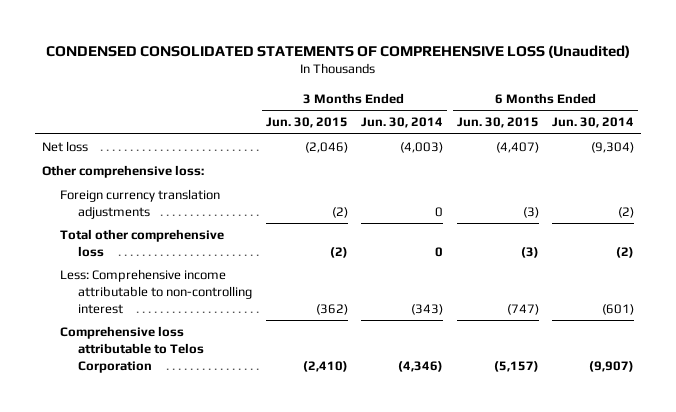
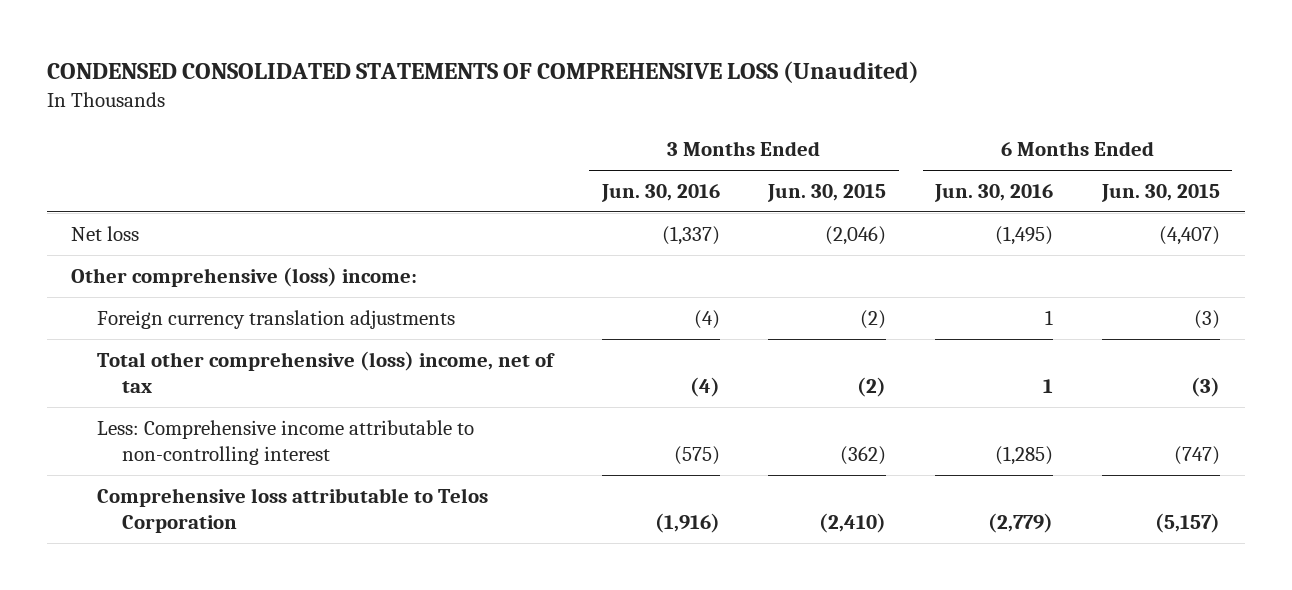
- | 3 Months Ended Jun. 30, 2015 | 3 Months Ended Jun. 30, 2014 | 6 Months Ended Jun. 30, 2015 | 6 Months Ended Jun. 30, 2014
+ | 3 Months Ended Jun. 30, 2016 | 3 Months Ended Jun. 30, 2015 | 6 Months Ended Jun. 30, 2016 | 6 Months Ended Jun. 30, 2015
- Other comprehensive loss:
+ Other comprehensive (loss) income:
- Total other comprehensive loss | (2) | 0 | (3) | (2)
+ Total other comprehensive (loss) income, net of tax | (4) | (2) | 1 | (3)

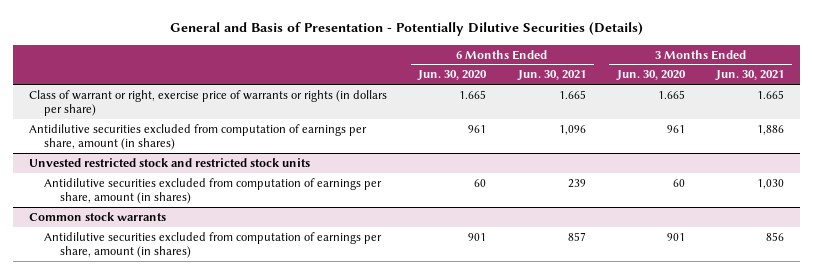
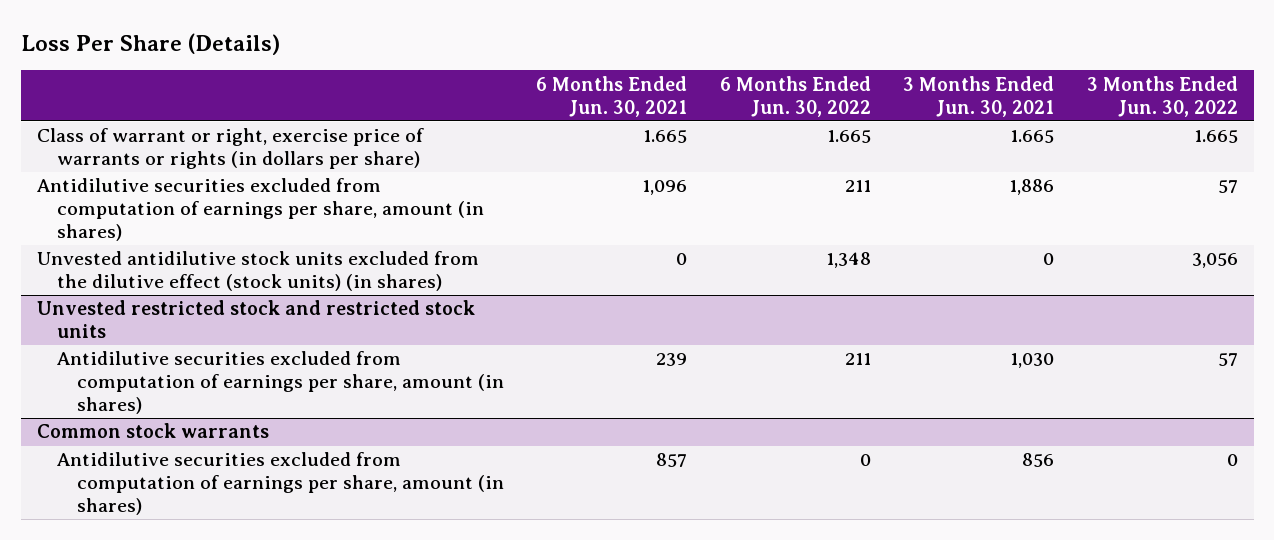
- General and Basis of Presentation - Potentially Dilutive Securities (Details)
+ Loss Per Share (Details)
- | 6 Months Ended Jun. 30, 2020 | 6 Months Ended Jun. 30, 2021 | 3 Months Ended Jun. 30, 2020 | 3 Months Ended Jun. 30, 2021
+ | 6 Months Ended Jun. 30, 2021 | 6 Months Ended Jun. 30, 2022 | 3 Months Ended Jun. 30, 2021 | 3 Months Ended Jun. 30, 2022
+ Unvested antidilutive stock units excluded from the dilutive effect (stock units) (in shares) | 0 | 1,348 | 0 | 3,056

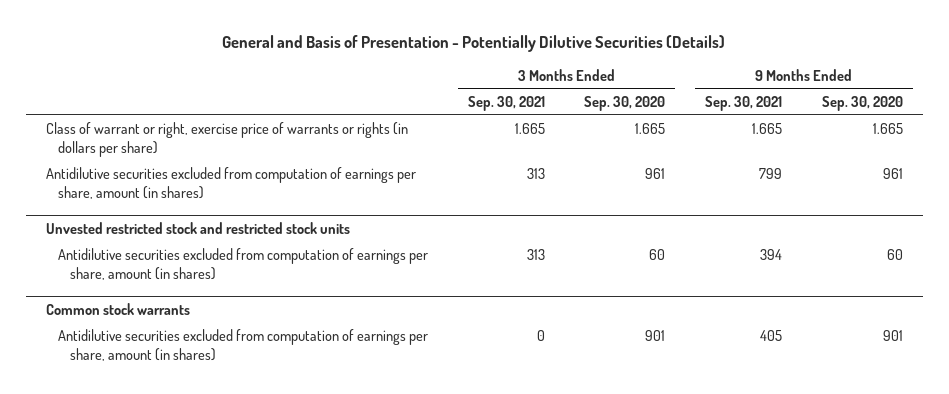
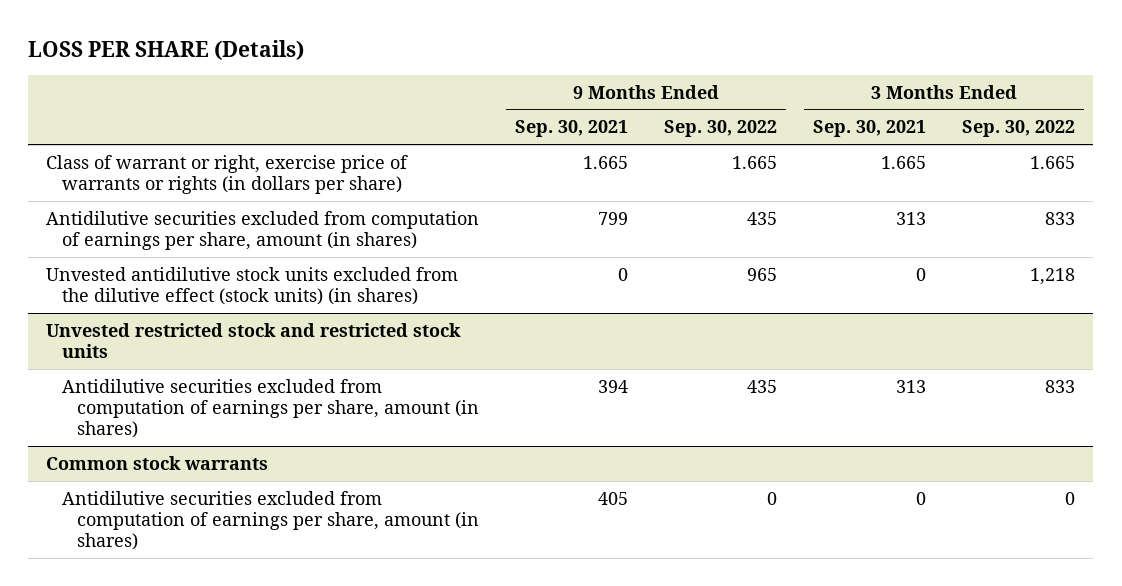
- General and Basis of Presentation - Potentially Dilutive Securities (Details)
+ LOSS PER SHARE (Details)
- | 3 Months Ended Sep. 30, 2021 | 3 Months Ended Sep. 30, 2020 | 9 Months Ended Sep. 30, 2021 | 9 Months Ended Sep. 30, 2020
+ | 9 Months Ended Sep. 30, 2021 | 9 Months Ended Sep. 30, 2022 | 3 Months Ended Sep. 30, 2021 | 3 Months Ended Sep. 30, 2022
+ Unvested antidilutive stock units excluded from the dilutive effect (stock units) (in shares) | 0 | 965 | 0 | 1,218

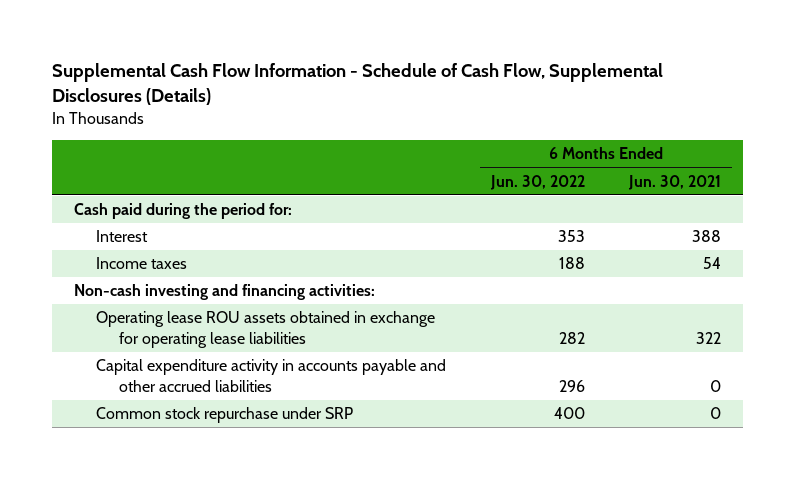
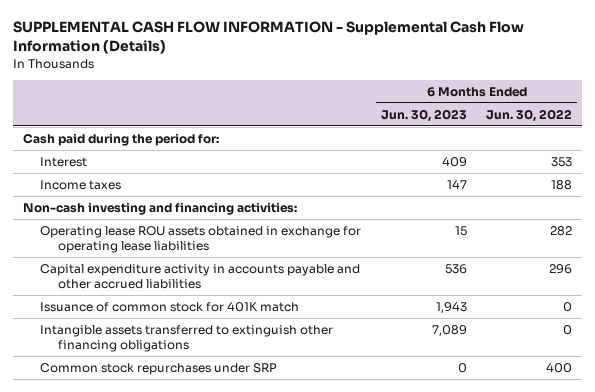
- Supplemental Cash Flow Information - Schedule of Cash Flow, Supplemental Disclosures (Details)
+ SUPPLEMENTAL CASH FLOW INFORMATION - Supplemental Cash Flow Information (Details)
- | 6 Months Ended Jun. 30, 2022 | 6 Months Ended Jun. 30, 2021
+ | 6 Months Ended Jun. 30, 2023 | 6 Months Ended Jun. 30, 2022
- Common stock repurchase under SRP | 400 | 0
+ Issuance of common stock for 401K match | 1,943 | 0
+ Intangible assets transferred to extinguish other financing obligations | 7,089 | 0
+ Common stock repurchases under SRP | 0 | 400

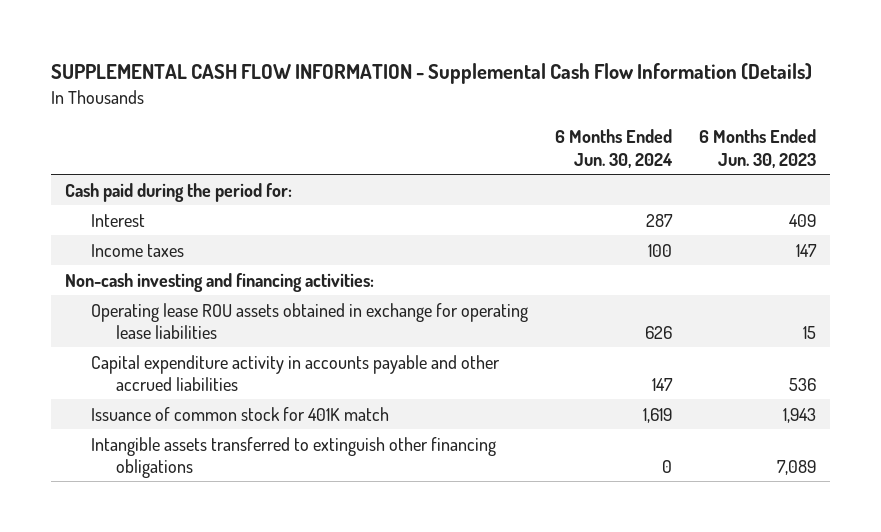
- | 6 Months Ended Jun. 30, 2023 | 6 Months Ended Jun. 30, 2022
+ | 6 Months Ended Jun. 30, 2024 | 6 Months Ended Jun. 30, 2023
- Common stock repurchases under SRP | 0 | 400

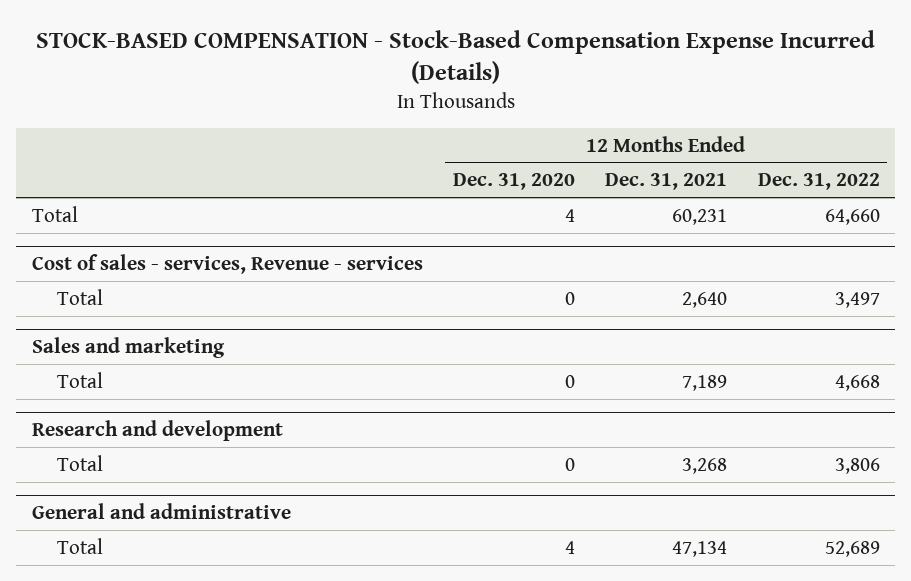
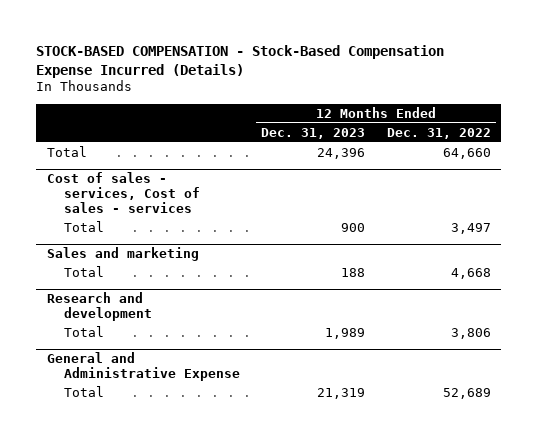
- | 12 Months Ended Dec. 31, 2020 | 12 Months Ended Dec. 31, 2021 | 12 Months Ended Dec. 31, 2022
+ | 12 Months Ended Dec. 31, 2023 | 12 Months Ended Dec. 31, 2022
- Cost of sales - services, Revenue - services
+ Cost of sales - services, Cost of sales - services
- General and administrative
+ General and Administrative Expense

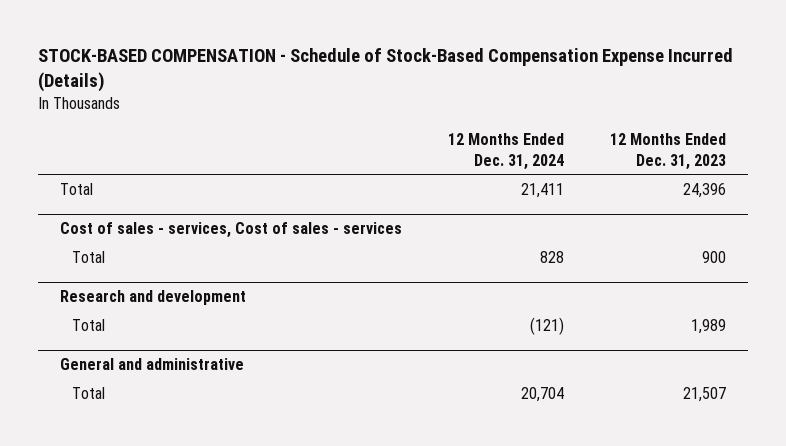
- STOCK-BASED COMPENSATION - Stock-Based Compensation Expense Incurred (Details)
+ STOCK-BASED COMPENSATION - Schedule of Stock-Based Compensation Expense Incurred (Details)
- | 12 Months Ended Dec. 31, 2023 | 12 Months Ended Dec. 31, 2022
+ | 12 Months Ended Dec. 31, 2024 | 12 Months Ended Dec. 31, 2023
- Sales and marketing
- Total | 188 | 4,668
- General and Administrative Expense
- Total | 21,319 | 52,689
+ General and administrative
+ Total | 20,704 | 21,507

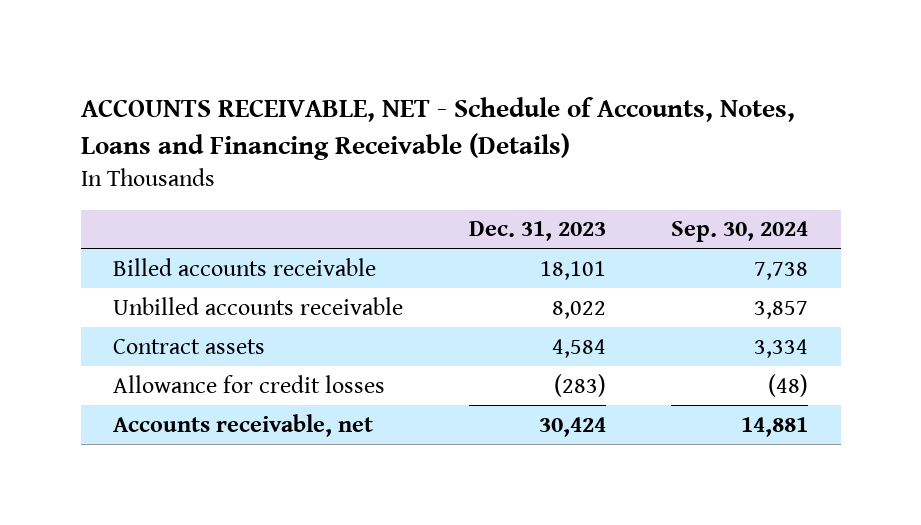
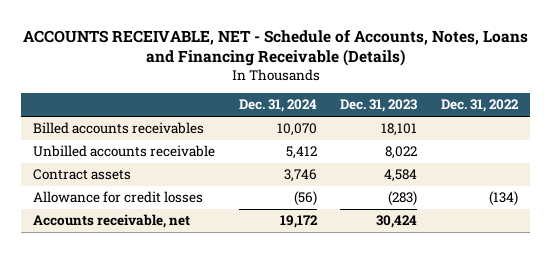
- | Dec. 31, 2023 | Sep. 30, 2024
+ | Dec. 31, 2024 | Dec. 31, 2023 | Dec. 31, 2022
- Billed accounts receivable | 18,101 | 7,738
+ Billed accounts receivables | 10,070 | 18,101 |

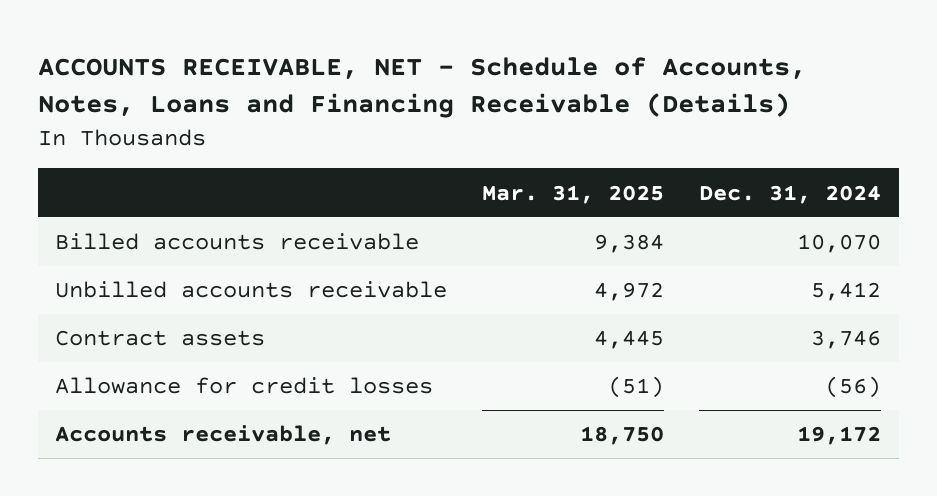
- | Dec. 31, 2024 | Dec. 31, 2023 | Dec. 31, 2022
+ | Mar. 31, 2025 | Dec. 31, 2024
- Billed accounts receivables | 10,070 | 18,101 |
+ Billed accounts receivable | 9,384 | 10,070

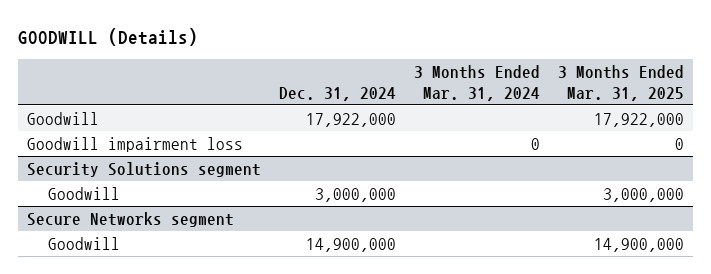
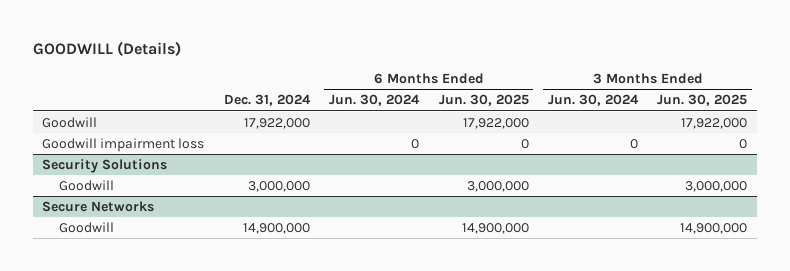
- | Dec. 31, 2024 | 3 Months Ended Mar. 31, 2024 | 3 Months Ended Mar. 31, 2025
+ | Dec. 31, 2024 | 6 Months Ended Jun. 30, 2024 | 6 Months Ended Jun. 30, 2025 | 3 Months Ended Jun. 30, 2024 | 3 Months Ended Jun. 30, 2025
- Security Solutions segment
+ Security Solutions
- Secure Networks segment
+ Secure Networks

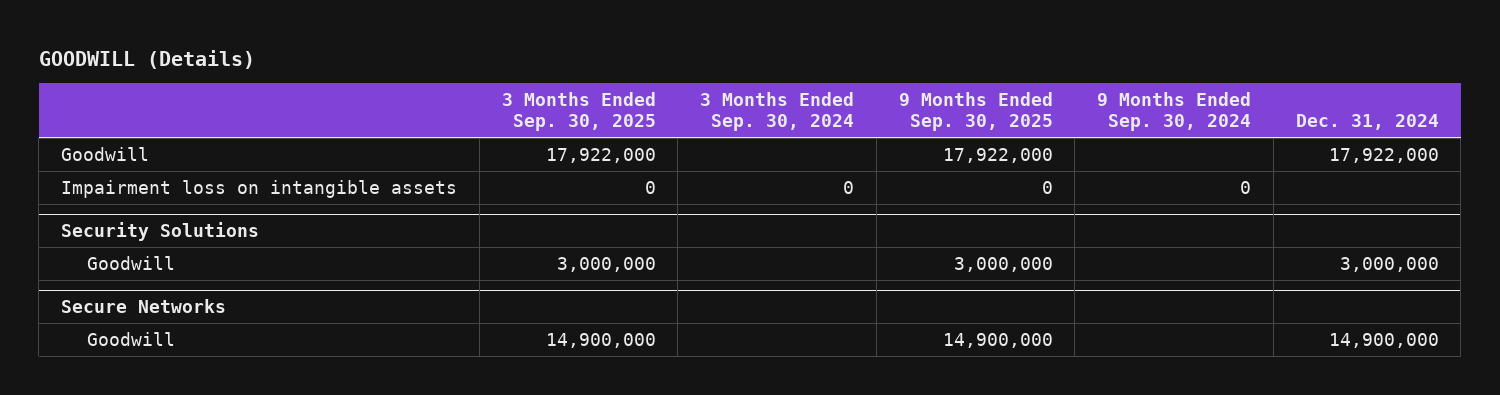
- | Dec. 31, 2024 | 6 Months Ended Jun. 30, 2024 | 6 Months Ended Jun. 30, 2025 | 3 Months Ended Jun. 30, 2024 | 3 Months Ended Jun. 30, 2025
+ | 3 Months Ended Sep. 30, 2025 | 3 Months Ended Sep. 30, 2024 | 9 Months Ended Sep. 30, 2025 | 9 Months Ended Sep. 30, 2024 | Dec. 31, 2024
- Goodwill impairment loss | | 0 | 0 | 0 | 0
+ Impairment loss on intangible assets | 0 | 0 | 0 | 0 |

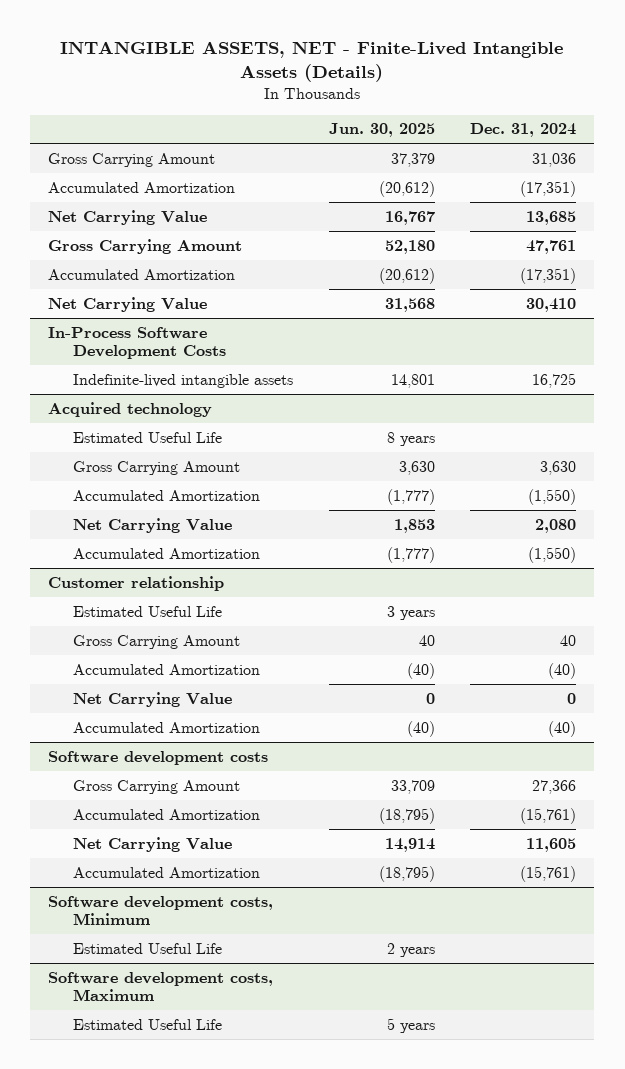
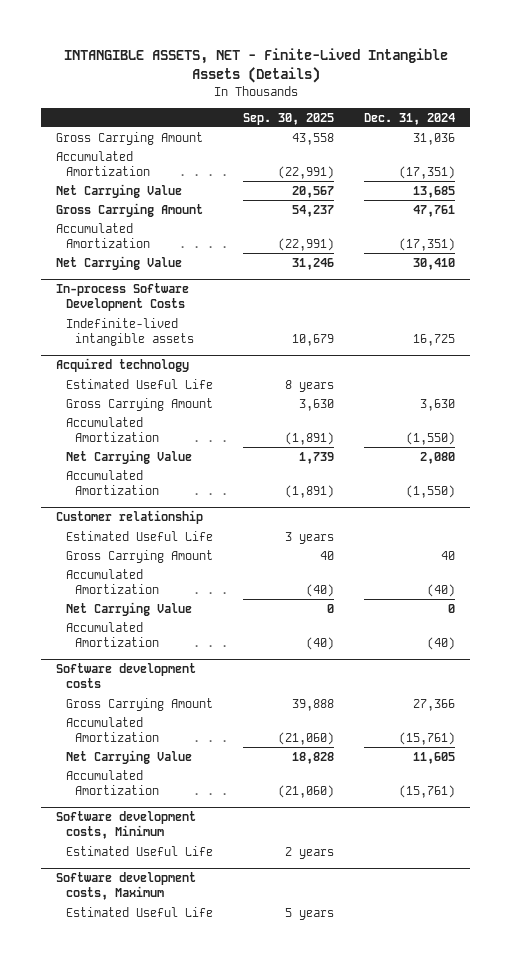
- | Jun. 30, 2025 | Dec. 31, 2024
+ | Sep. 30, 2025 | Dec. 31, 2024
- In-Process Software Development Costs
+ In-process Software Development Costs

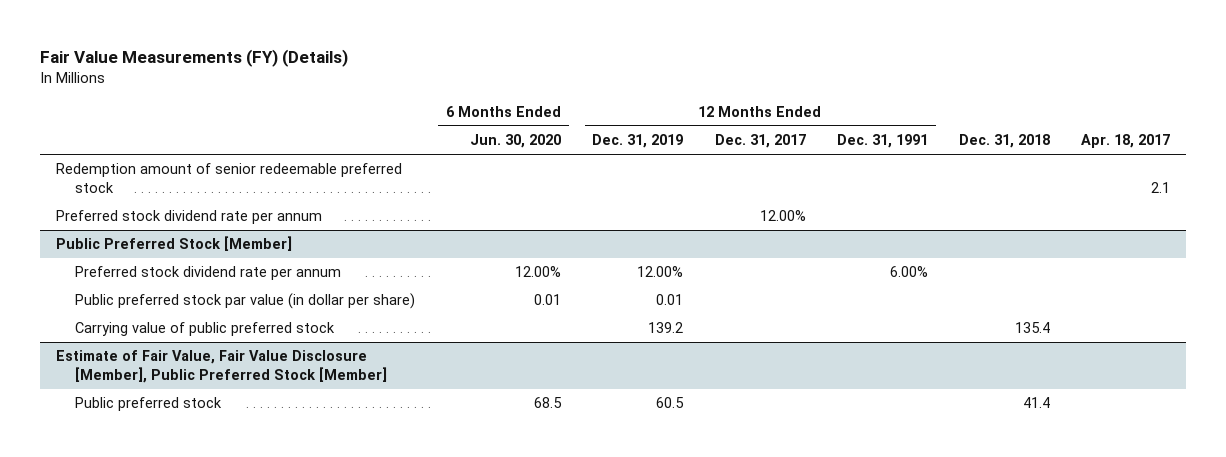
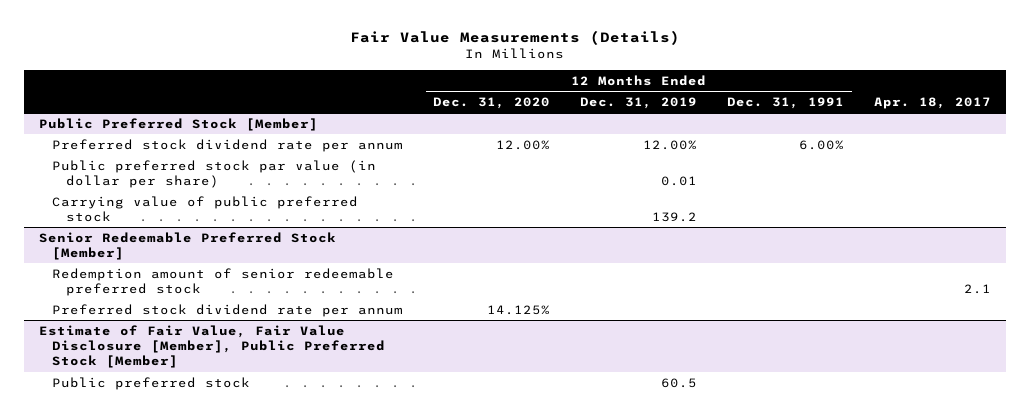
- Fair Value Measurements (FY) (Details)
+ Fair Value Measurements (Details)
- | 6 Months Ended Jun. 30, 2020 | 12 Months Ended Dec. 31, 2019 | 12 Months Ended Dec. 31, 2017 | 12 Months Ended Dec. 31, 1991 | Dec. 31, 2018 | Apr. 18, 2017
+ | 12 Months Ended Dec. 31, 2020 | 12 Months Ended Dec. 31, 2019 | 12 Months Ended Dec. 31, 1991 | Apr. 18, 2017
- Redemption amount of senior redeemable preferred stock | | | | | | 2.1
- Preferred stock dividend rate per annum | | | 12.00% | | |
+ Senior Redeemable Preferred Stock [Member]
+ Redemption amount of senior redeemable preferred stock | | | | 2.1
+ Preferred stock dividend rate per annum | 14.125% | | |

